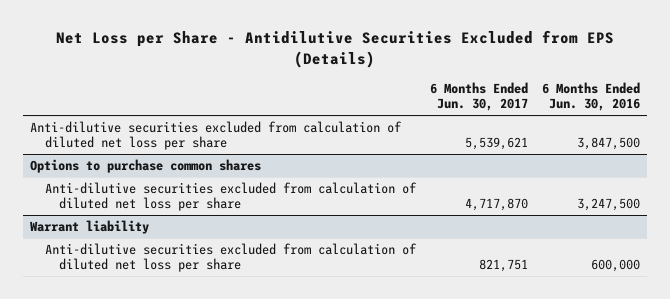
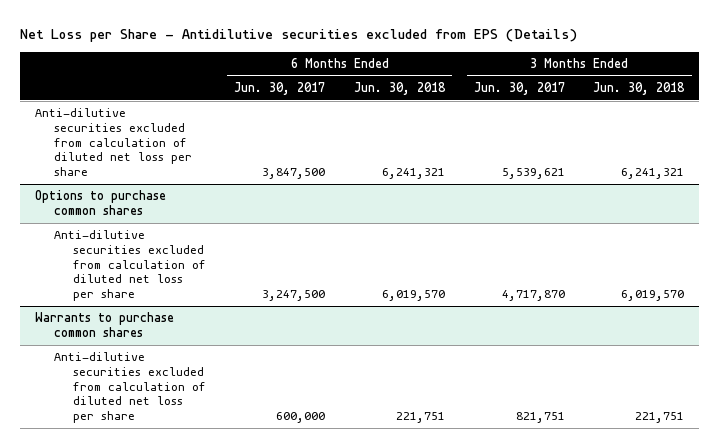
- Net Loss per Share - Antidilutive Securities Excluded from EPS (Details)
+ Net Loss per Share - Antidilutive securities excluded from EPS (Details)
- | 6 Months Ended Jun. 30, 2017 | 6 Months Ended Jun. 30, 2016
+ | 6 Months Ended Jun. 30, 2017 | 6 Months Ended Jun. 30, 2018 | 3 Months Ended Jun. 30, 2017 | 3 Months Ended Jun. 30, 2018
- Anti-dilutive securities excluded from calculation of diluted net loss per share | 5,539,621 | 3,847,500
+ Anti-dilutive securities excluded from calculation of diluted net loss per share | 3,847,500 | 6,241,321 | 5,539,621 | 6,241,321
@ Options to purchase common shares
- Anti-dilutive securities excluded from calculation of diluted net loss per share | 4,717,870 | 3,247,500
- Warrant liability
- Anti-dilutive securities excluded from calculation of diluted net loss per share | 821,751 | 600,000
@ Options to purchase common shares
+ Anti-dilutive securities excluded from calculation of diluted net loss per share | 3,247,500 | 6,019,570 | 4,717,870 | 6,019,570
+ Warrants to purchase common shares
+ Anti-dilutive securities excluded from calculation of diluted net loss per share | 600,000 | 221,751 | 821,751 | 221,751

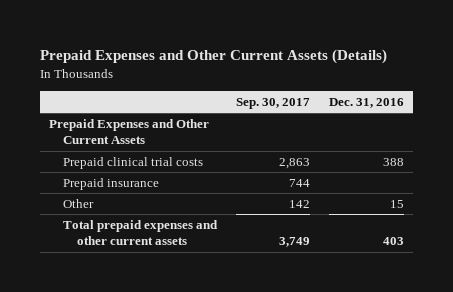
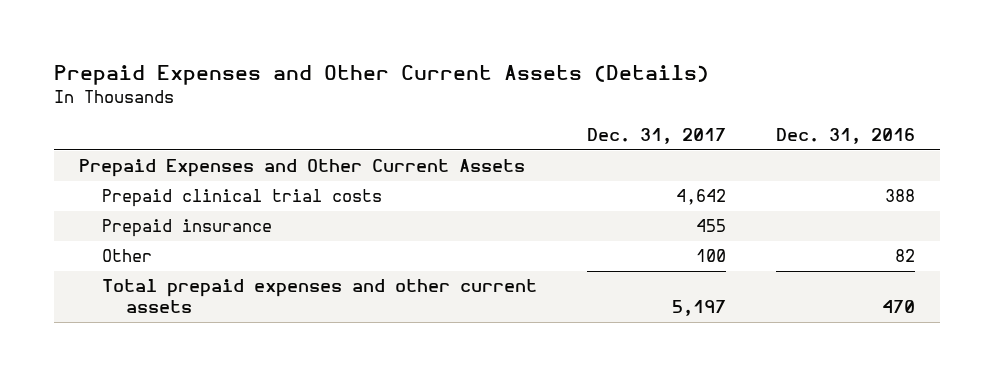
- | Sep. 30, 2017 | Dec. 31, 2016
+ | Dec. 31, 2017 | Dec. 31, 2016
- Other | 142 | 15
- Total prepaid expenses and other current assets | 3,749 | 403
+ Other | 100 | 82
+ Total prepaid expenses and other current assets | 5,197 | 470

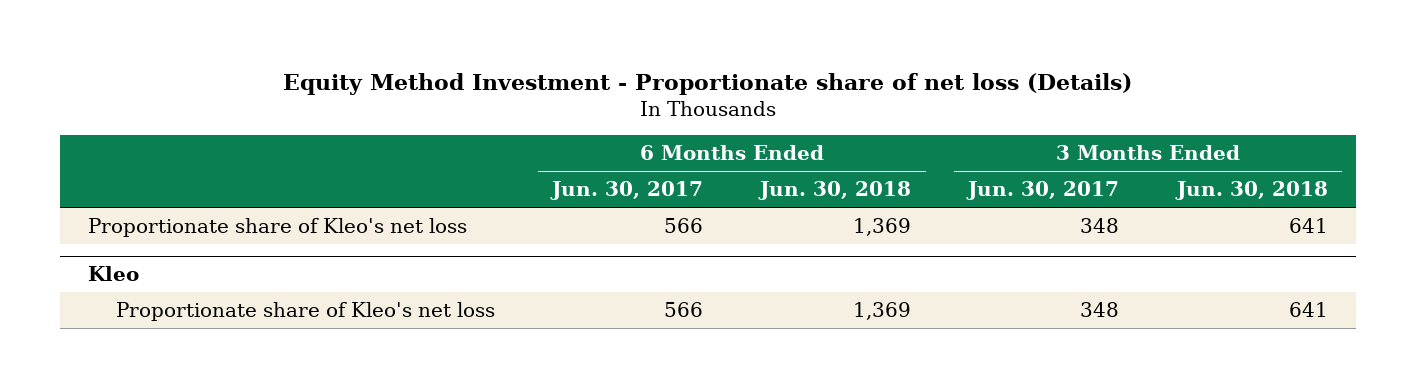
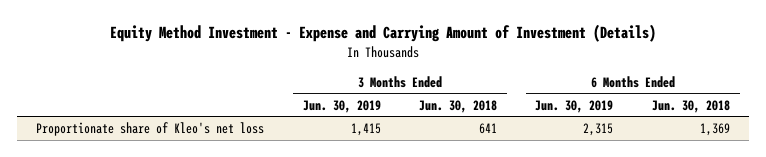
- Equity Method Investment - Proportionate share of net loss (Details)
+ Equity Method Investment - Expense and Carrying Amount of Investment (Details)
- | 6 Months Ended Jun. 30, 2017 | 6 Months Ended Jun. 30, 2018 | 3 Months Ended Jun. 30, 2017 | 3 Months Ended Jun. 30, 2018
+ | 3 Months Ended Jun. 30, 2019 | 3 Months Ended Jun. 30, 2018 | 6 Months Ended Jun. 30, 2019 | 6 Months Ended Jun. 30, 2018
- Kleo
- Proportionate share of Kleo's net loss | 566 | 1,369 | 348 | 641

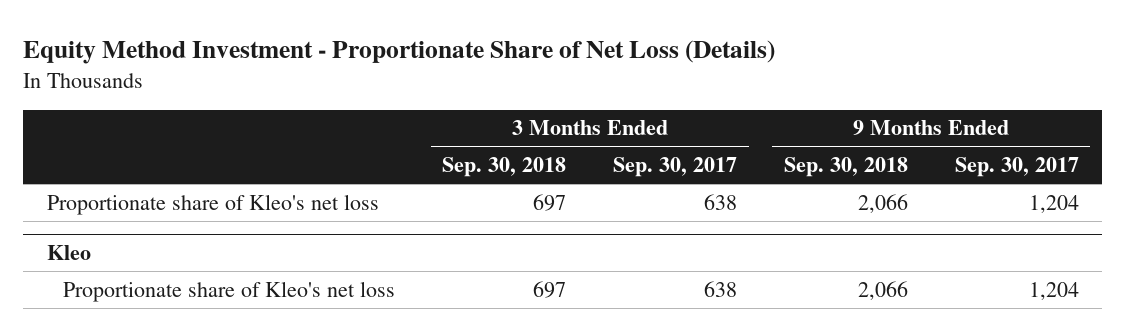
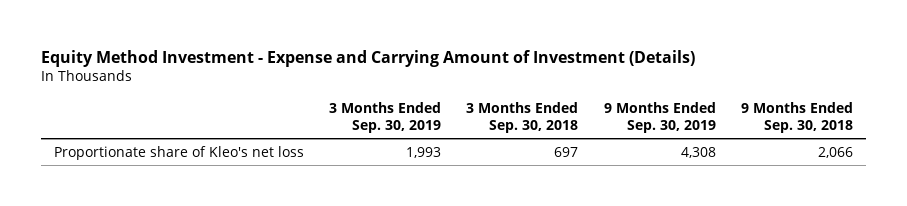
- Equity Method Investment - Proportionate Share of Net Loss (Details)
+ Equity Method Investment - Expense and Carrying Amount of Investment (Details)
- | 3 Months Ended Sep. 30, 2018 | 3 Months Ended Sep. 30, 2017 | 9 Months Ended Sep. 30, 2018 | 9 Months Ended Sep. 30, 2017
+ | 3 Months Ended Sep. 30, 2019 | 3 Months Ended Sep. 30, 2018 | 9 Months Ended Sep. 30, 2019 | 9 Months Ended Sep. 30, 2018
- Kleo
- Proportionate share of Kleo's net loss | 697 | 638 | 2,066 | 1,204

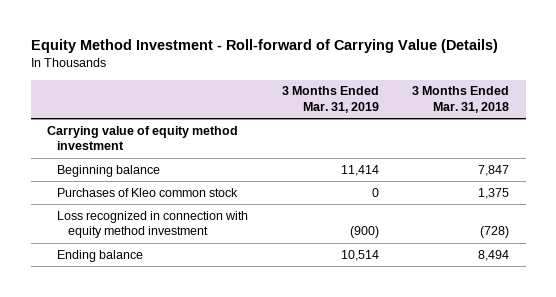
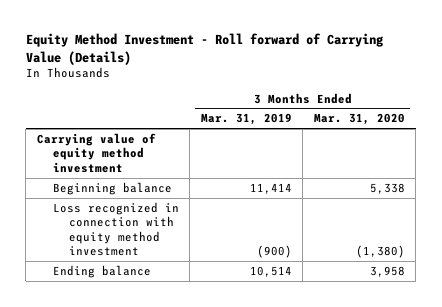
- Equity Method Investment - Roll-forward of Carrying Value (Details)
+ Equity Method Investment - Roll forward of Carrying Value (Details)
- | 3 Months Ended Mar. 31, 2019 | 3 Months Ended Mar. 31, 2018
+ | 3 Months Ended Mar. 31, 2019 | 3 Months Ended Mar. 31, 2020
- Purchases of Kleo common stock | 0 | 1,375

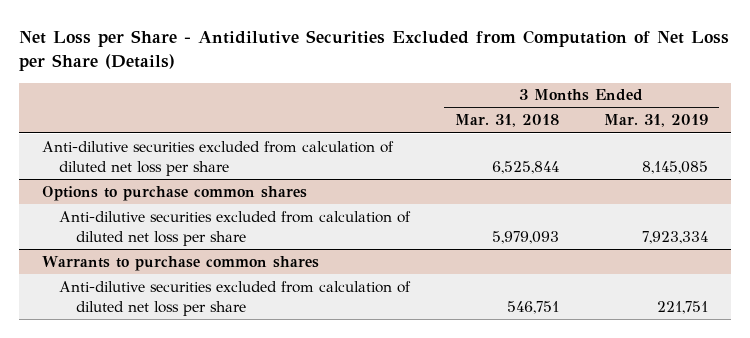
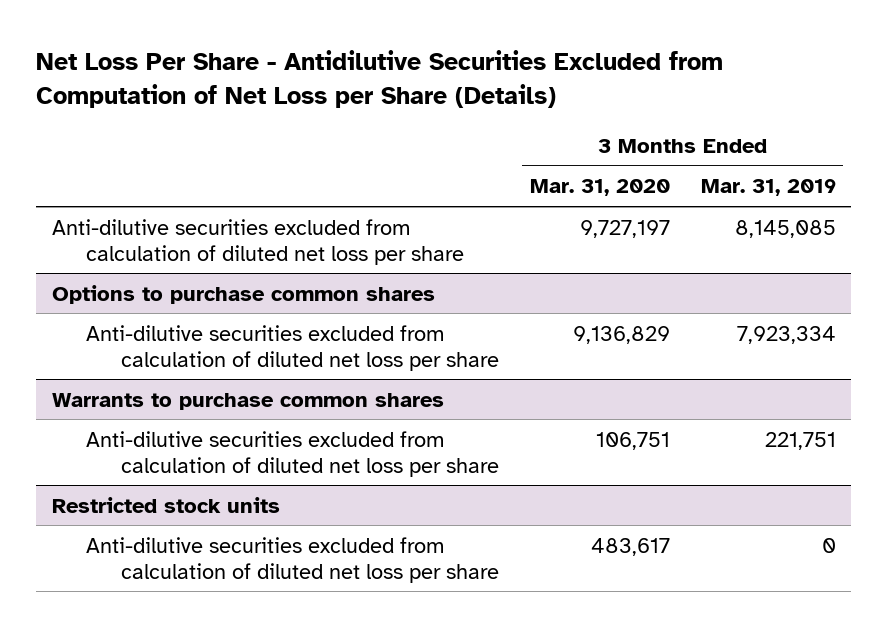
- Net Loss per Share - Antidilutive Securities Excluded from Computation of Net Loss per Share (Details)
+ Net Loss Per Share - Antidilutive Securities Excluded from Computation of Net Loss per Share (Details)
- | 3 Months Ended Mar. 31, 2018 | 3 Months Ended Mar. 31, 2019
+ | 3 Months Ended Mar. 31, 2020 | 3 Months Ended Mar. 31, 2019
+ Restricted stock units
+ Anti-dilutive securities excluded from calculation of diluted net loss per share | 483,617 | 0

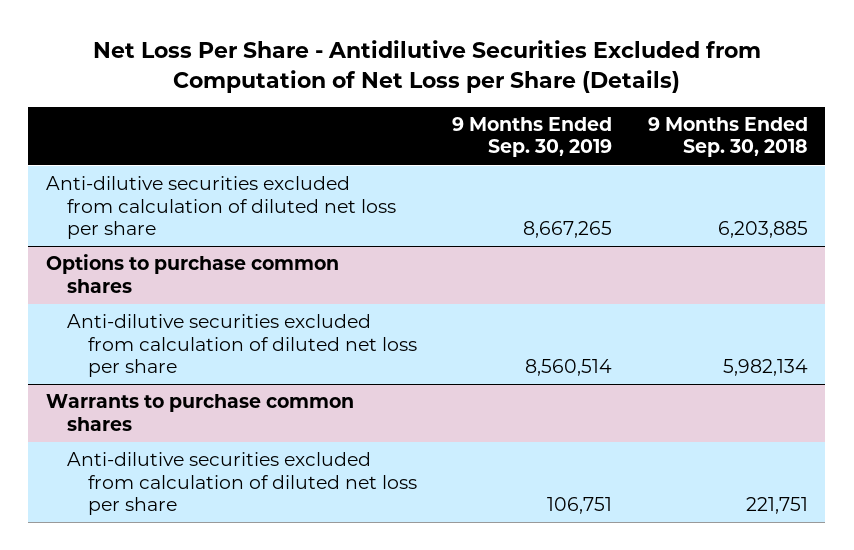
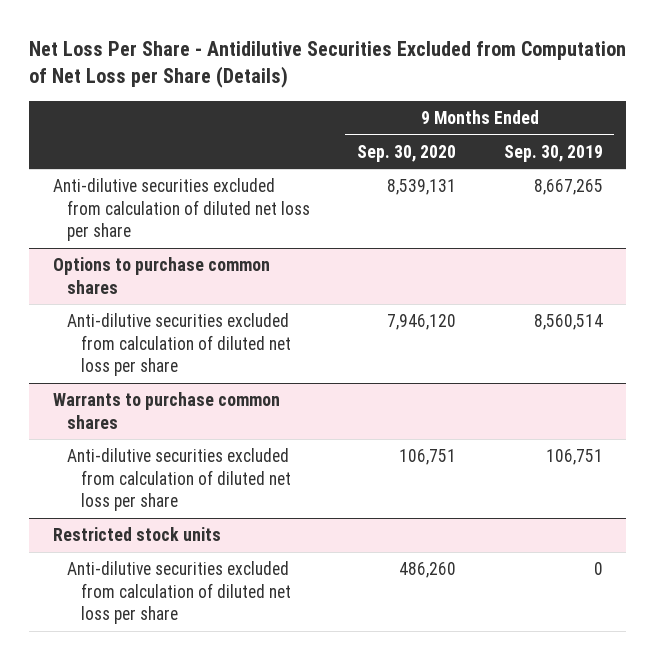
- | 9 Months Ended Sep. 30, 2019 | 9 Months Ended Sep. 30, 2018
+ | 9 Months Ended Sep. 30, 2020 | 9 Months Ended Sep. 30, 2019
+ Restricted stock units
+ Anti-dilutive securities excluded from calculation of diluted net loss per share | 486,260 | 0

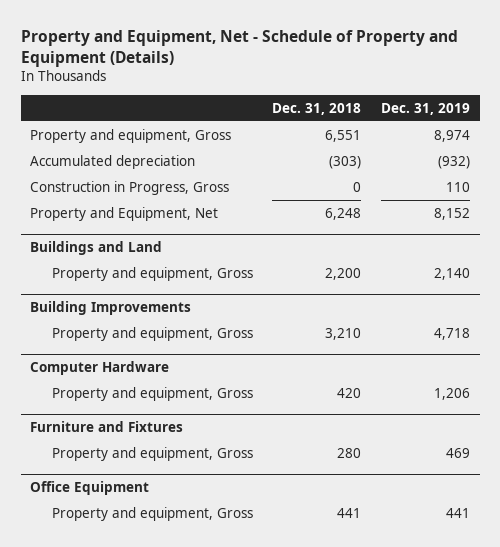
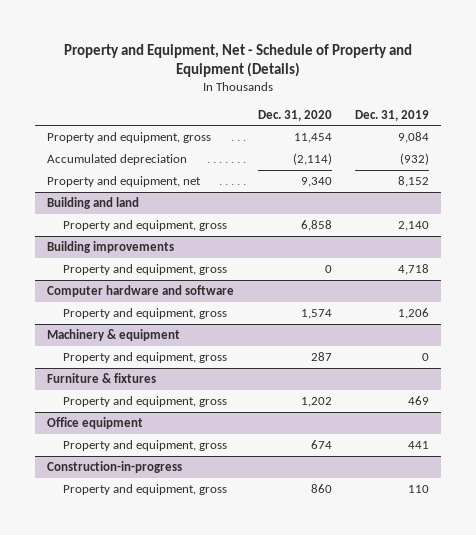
- | Dec. 31, 2018 | Dec. 31, 2019
+ | Dec. 31, 2020 | Dec. 31, 2019
- Property and equipment, Gross | 6,551 | 8,974
+ Property and equipment, gross | 11,454 | 9,084
- Construction in Progress, Gross | 0 | 110
- Property and Equipment, Net | 6,248 | 8,152
- Buildings and Land
- Property and equipment, Gross | 2,200 | 2,140
- Building Improvements
- Property and equipment, Gross | 3,210 | 4,718
- Computer Hardware
- Property and equipment, Gross | 420 | 1,206
- Furniture and Fixtures
- Property and equipment, Gross | 280 | 469
- Office Equipment
- Property and equipment, Gross | 441 | 441
+ Property and equipment, net | 9,340 | 8,152
+ Building and land
+ Property and equipment, gross | 6,858 | 2,140
+ Building improvements
+ Property and equipment, gross | 0 | 4,718
+ Computer hardware and software
+ Property and equipment, gross | 1,574 | 1,206
+ Machinery & equipment
+ Property and equipment, gross | 287 | 0
+ Furniture & fixtures
+ Property and equipment, gross | 1,202 | 469
+ Office equipment
+ Property and equipment, gross | 674 | 441
+ Construction-in-progress
+ Property and equipment, gross | 860 | 110

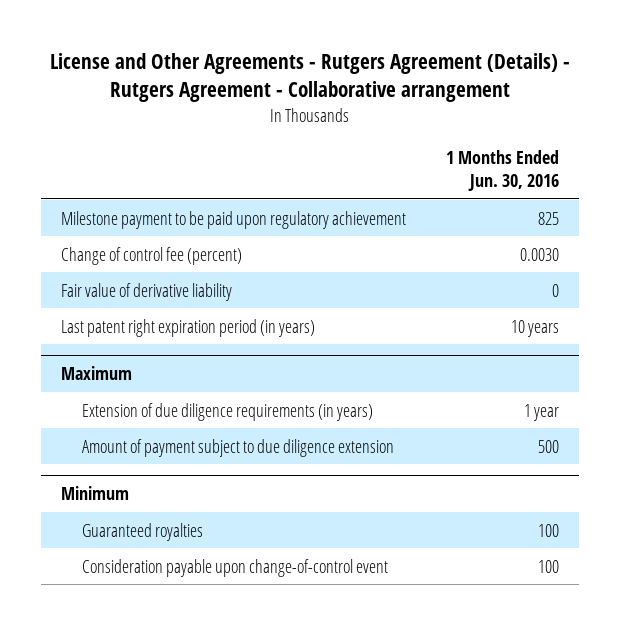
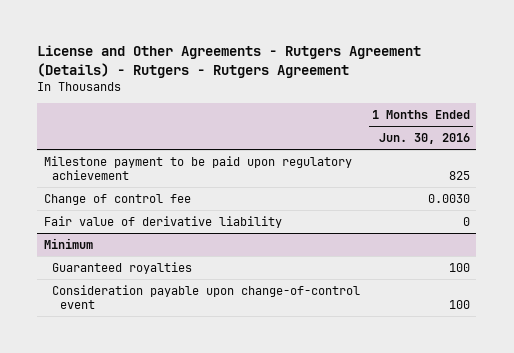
- License and Other Agreements - Rutgers Agreement (Details) - Rutgers Agreement - Collaborative arrangement
+ License and Other Agreements - Rutgers Agreement (Details) - Rutgers - Rutgers Agreement
- Change of control fee (percent) | 0.0030
+ Change of control fee | 0.0030
- Last patent right expiration period (in years) | 10 years
- Maximum
- Extension of due diligence requirements (in years) | 1 year
- Amount of payment subject to due diligence extension | 500

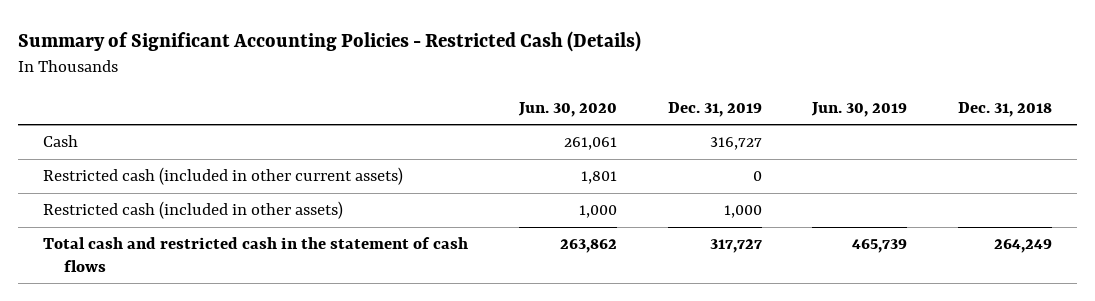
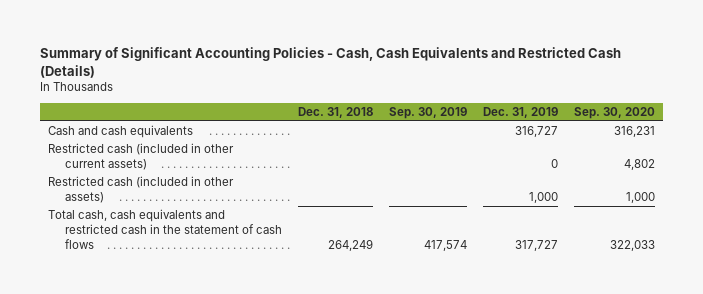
- Summary of Significant Accounting Policies - Restricted Cash (Details)
+ Summary of Significant Accounting Policies - Cash, Cash Equivalents and Restricted Cash (Details)
- | Jun. 30, 2020 | Dec. 31, 2019 | Jun. 30, 2019 | Dec. 31, 2018
+ | Dec. 31, 2018 | Sep. 30, 2019 | Dec. 31, 2019 | Sep. 30, 2020
- Cash | 261,061 | 316,727 | |
+ Cash and cash equivalents | | | 316,727 | 316,231
- Total cash and restricted cash in the statement of cash flows | 263,862 | 317,727 | 465,739 | 264,249
+ Total cash, cash equivalents and restricted cash in the statement of cash flows | 264,249 | 417,574 | 317,727 | 322,033

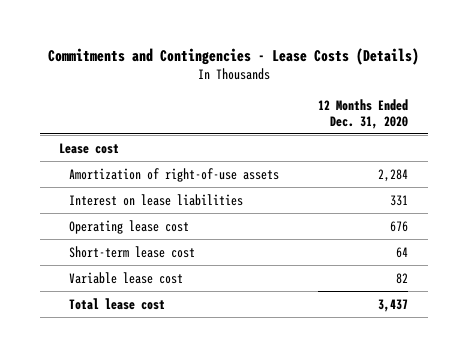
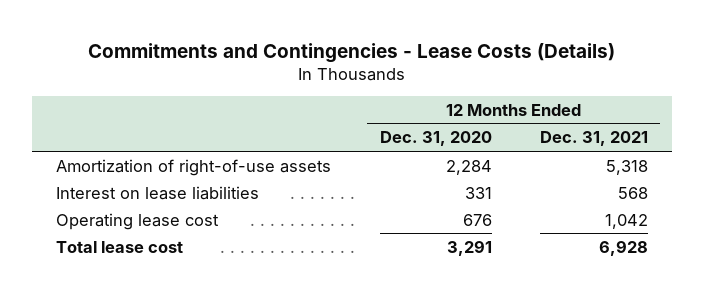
- | 12 Months Ended Dec. 31, 2020
+ | 12 Months Ended Dec. 31, 2020 | 12 Months Ended Dec. 31, 2021
- Lease cost
- Short-term lease cost | 64
- Variable lease cost | 82
- Total lease cost | 3,437
+ Total lease cost | 3,291 | 6,928

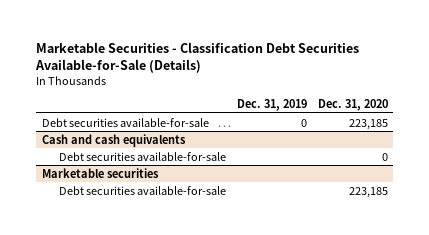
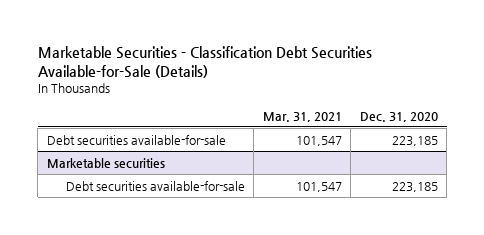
- | Dec. 31, 2019 | Dec. 31, 2020
+ | Mar. 31, 2021 | Dec. 31, 2020
- Cash and cash equivalents
- Debt securities available-for-sale | | 0

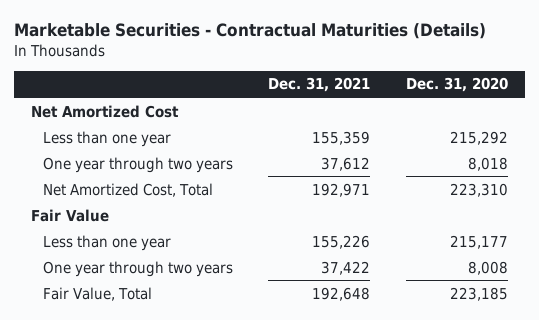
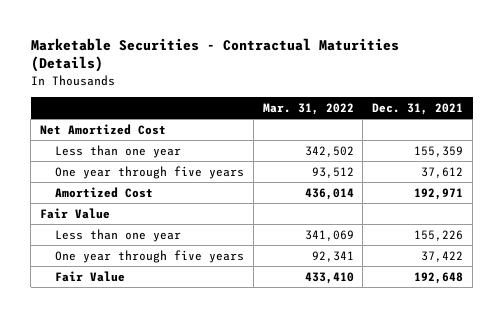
- | Dec. 31, 2021 | Dec. 31, 2020
+ | Mar. 31, 2022 | Dec. 31, 2021
- One year through two years | 37,612 | 8,018
- Net Amortized Cost, Total | 192,971 | 223,310
+ One year through five years | 93,512 | 37,612
+ Amortized Cost | 436,014 | 192,971
- One year through two years | 37,422 | 8,008
- Fair Value, Total | 192,648 | 223,185
+ One year through five years | 92,341 | 37,422
+ Fair Value | 433,410 | 192,648

